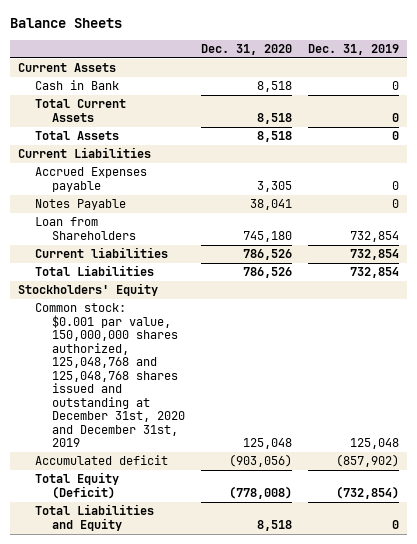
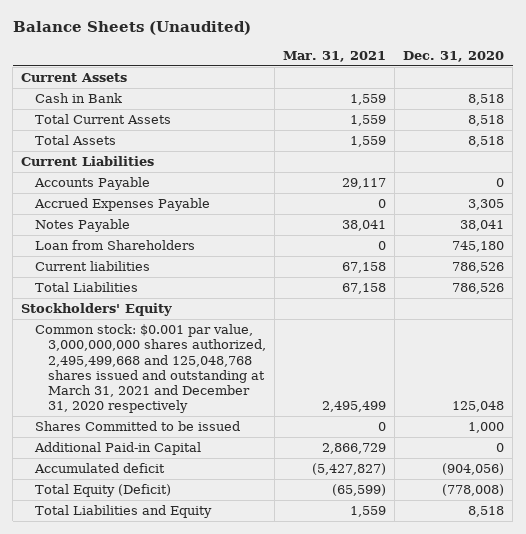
- Balance Sheets
+ Balance Sheets (Unaudited)
- | Dec. 31, 2020 | Dec. 31, 2019
+ | Mar. 31, 2021 | Dec. 31, 2020
- Accrued Expenses payable | 3,305 | 0
+ Accounts Payable | 29,117 | 0
+ Accrued Expenses Payable | 0 | 3,305
- Common stock: $0.001 par value, 150,000,000 shares authorized, 125,048,768 and 125,048,768 shares issued and outstanding at December 31st, 2020 and December 31st, 2019 | 125,048 | 125,048
- Accumulated deficit | (903,056) | (857,902)
+ Common stock: $0.001 par value, 3,000,000,000 shares authorized, 2,495,499,668 and 125,048,768 shares issued and outstanding at March 31, 2021 and December 31, 2020 respectively | 2,495,499 | 125,048
+ Shares Committed to be issued | 0 | 1,000
+ Additional Paid-in Capital | 2,866,729 | 0
+ Accumulated deficit | (5,427,827) | (904,056)

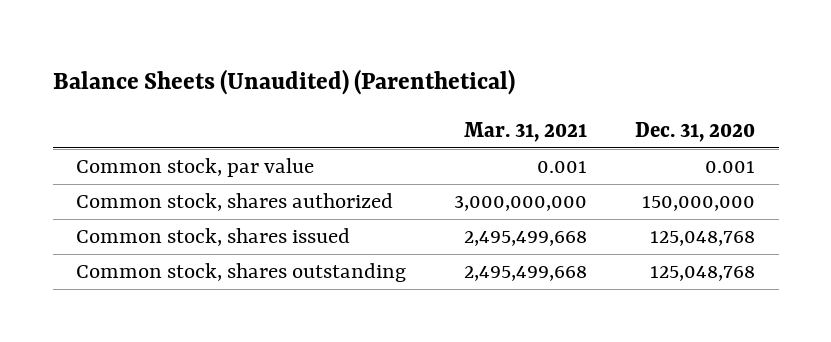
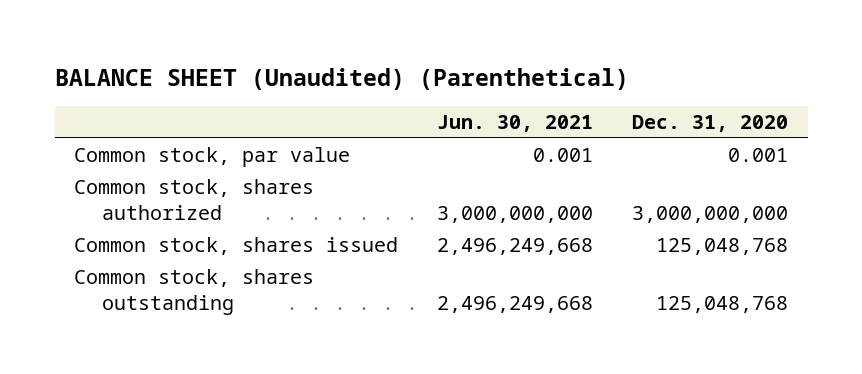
- Balance Sheets (Unaudited) (Parenthetical)
+ BALANCE SHEET (Unaudited) (Parenthetical)
- | Mar. 31, 2021 | Dec. 31, 2020
+ | Jun. 30, 2021 | Dec. 31, 2020
- Common stock, shares authorized | 3,000,000,000 | 150,000,000
+ Common stock, shares authorized | 3,000,000,000 | 3,000,000,000

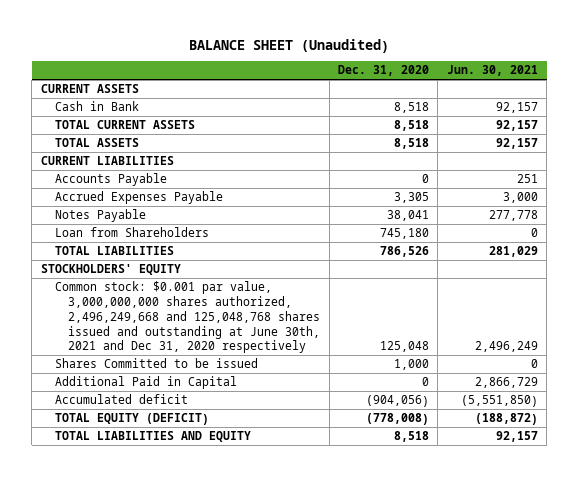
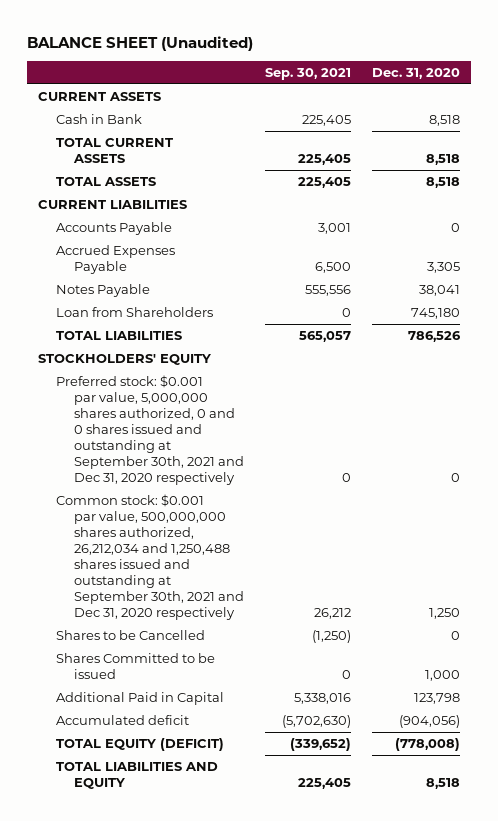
- | Dec. 31, 2020 | Jun. 30, 2021
+ | Sep. 30, 2021 | Dec. 31, 2020
- Common stock: $0.001 par value, 3,000,000,000 shares authorized, 2,496,249,668 and 125,048,768 shares issued and outstanding at June 30th, 2021 and Dec 31, 2020 respectively | 125,048 | 2,496,249
+ Preferred stock: $0.001 par value, 5,000,000 shares authorized, 0 and 0 shares issued and outstanding at September 30th, 2021 and Dec 31, 2020 respectively | 0 | 0
+ Common stock: $0.001 par value, 500,000,000 shares authorized, 26,212,034 and 1,250,488 shares issued and outstanding at September 30th, 2021 and Dec 31, 2020 respectively | 26,212 | 1,250
+ Shares to be Cancelled | (1,250) | 0
- Additional Paid in Capital | 0 | 2,866,729
+ Additional Paid in Capital | 5,338,016 | 123,798

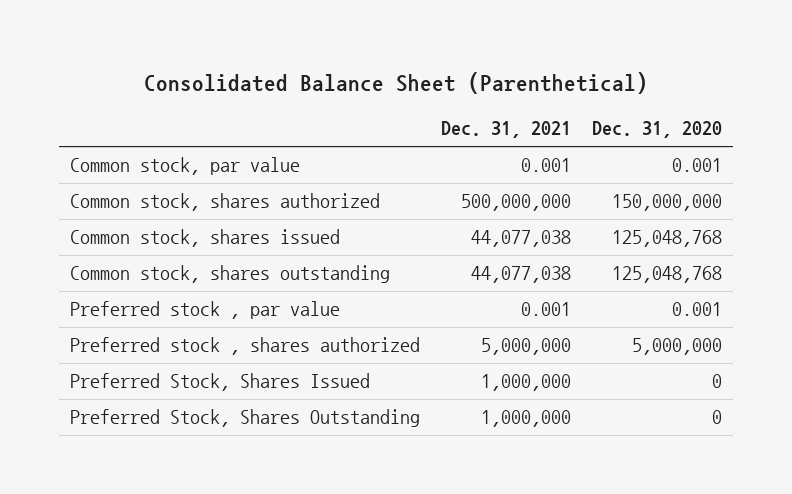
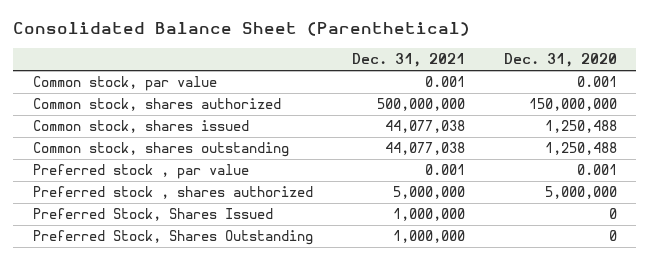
- Common stock, shares issued | 44,077,038 | 125,048,768
- Common stock, shares outstanding | 44,077,038 | 125,048,768
+ Common stock, shares issued | 44,077,038 | 1,250,488
+ Common stock, shares outstanding | 44,077,038 | 1,250,488

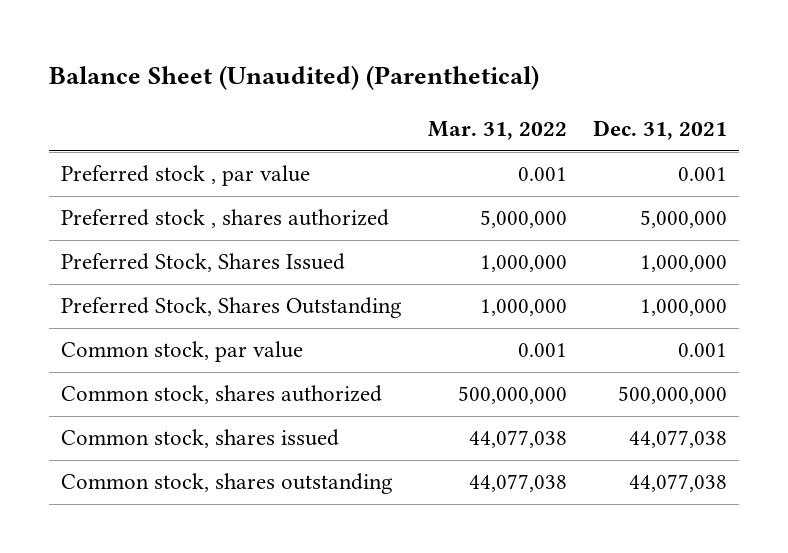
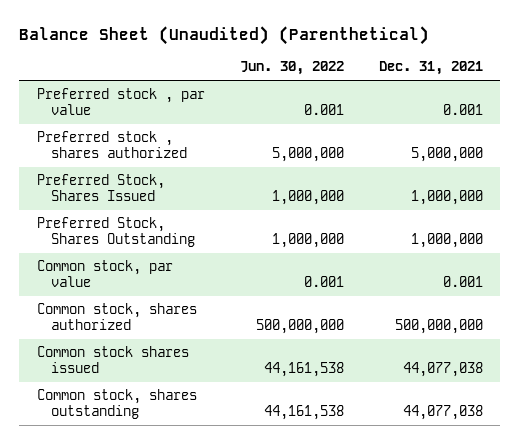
- | Mar. 31, 2022 | Dec. 31, 2021
+ | Jun. 30, 2022 | Dec. 31, 2021
- Common stock, shares issued | 44,077,038 | 44,077,038
+ Common stock shares issued | 44,161,538 | 44,077,038

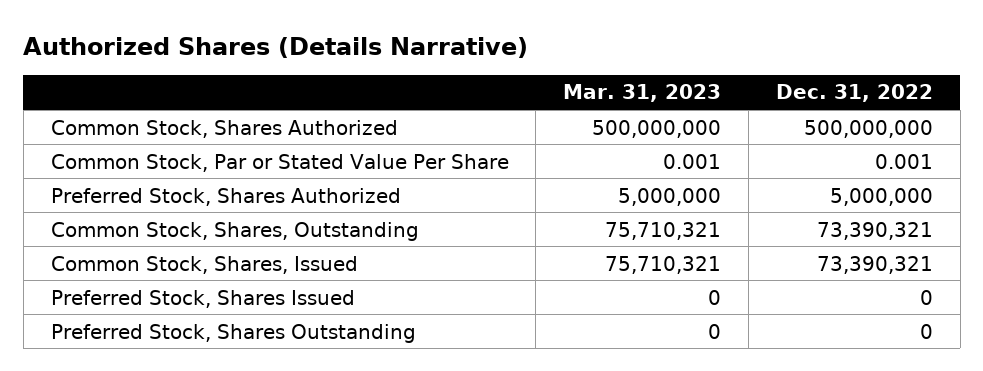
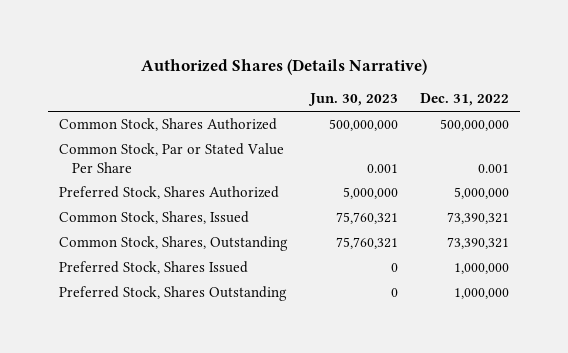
- | Mar. 31, 2023 | Dec. 31, 2022
+ | Jun. 30, 2023 | Dec. 31, 2022
- Preferred Stock, Shares Issued | 0 | 0
- Preferred Stock, Shares Outstanding | 0 | 0
moved down: Common Stock, Shares, Outstanding | 75,760,321 | 73,390,321
+ Preferred Stock, Shares Issued | 0 | 1,000,000
+ Preferred Stock, Shares Outstanding | 0 | 1,000,000

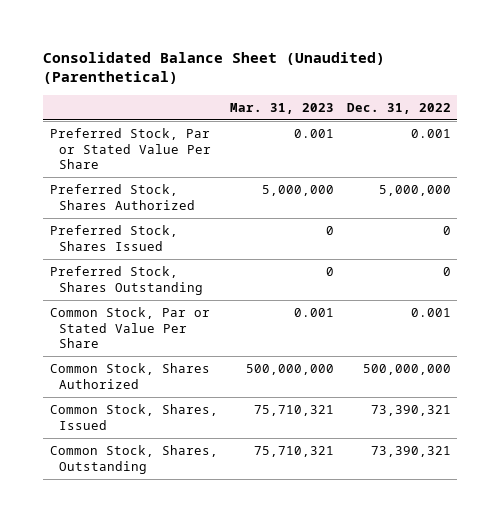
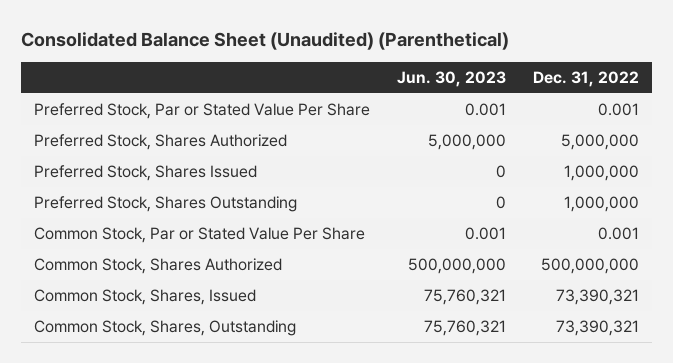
- | Mar. 31, 2023 | Dec. 31, 2022
+ | Jun. 30, 2023 | Dec. 31, 2022
- Preferred Stock, Shares Issued | 0 | 0
- Preferred Stock, Shares Outstanding | 0 | 0
+ Preferred Stock, Shares Issued | 0 | 1,000,000
+ Preferred Stock, Shares Outstanding | 0 | 1,000,000

